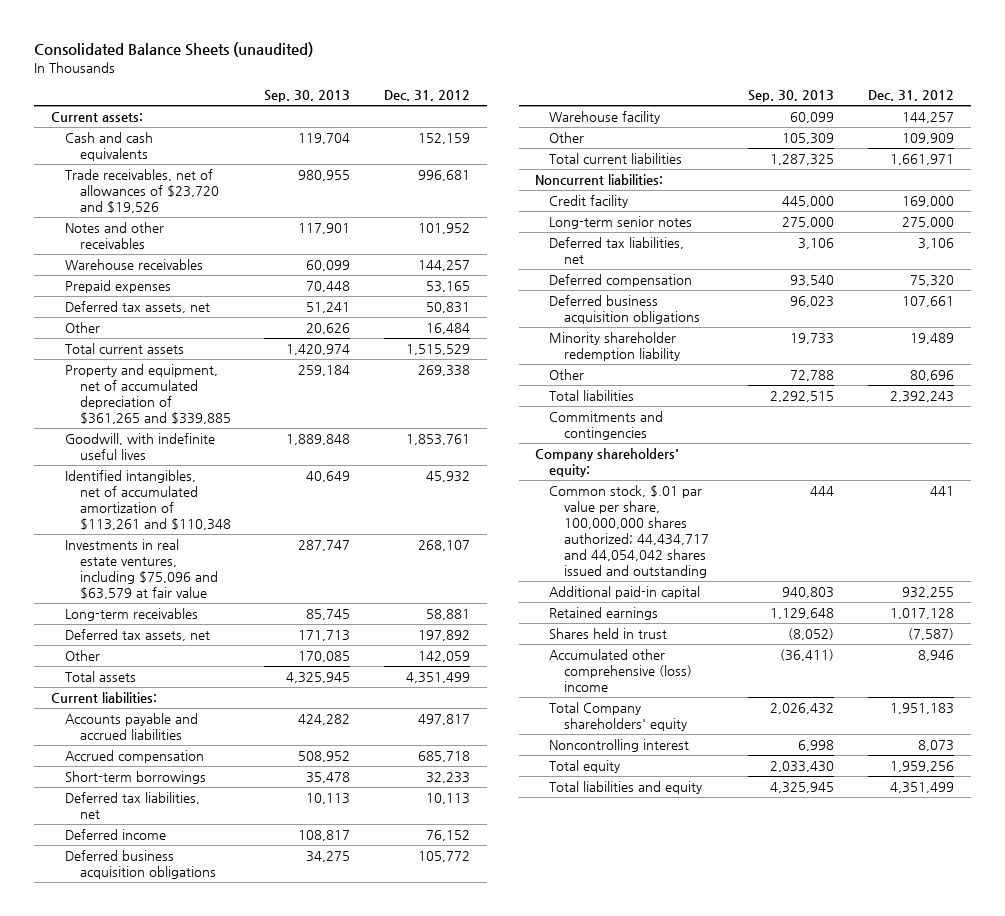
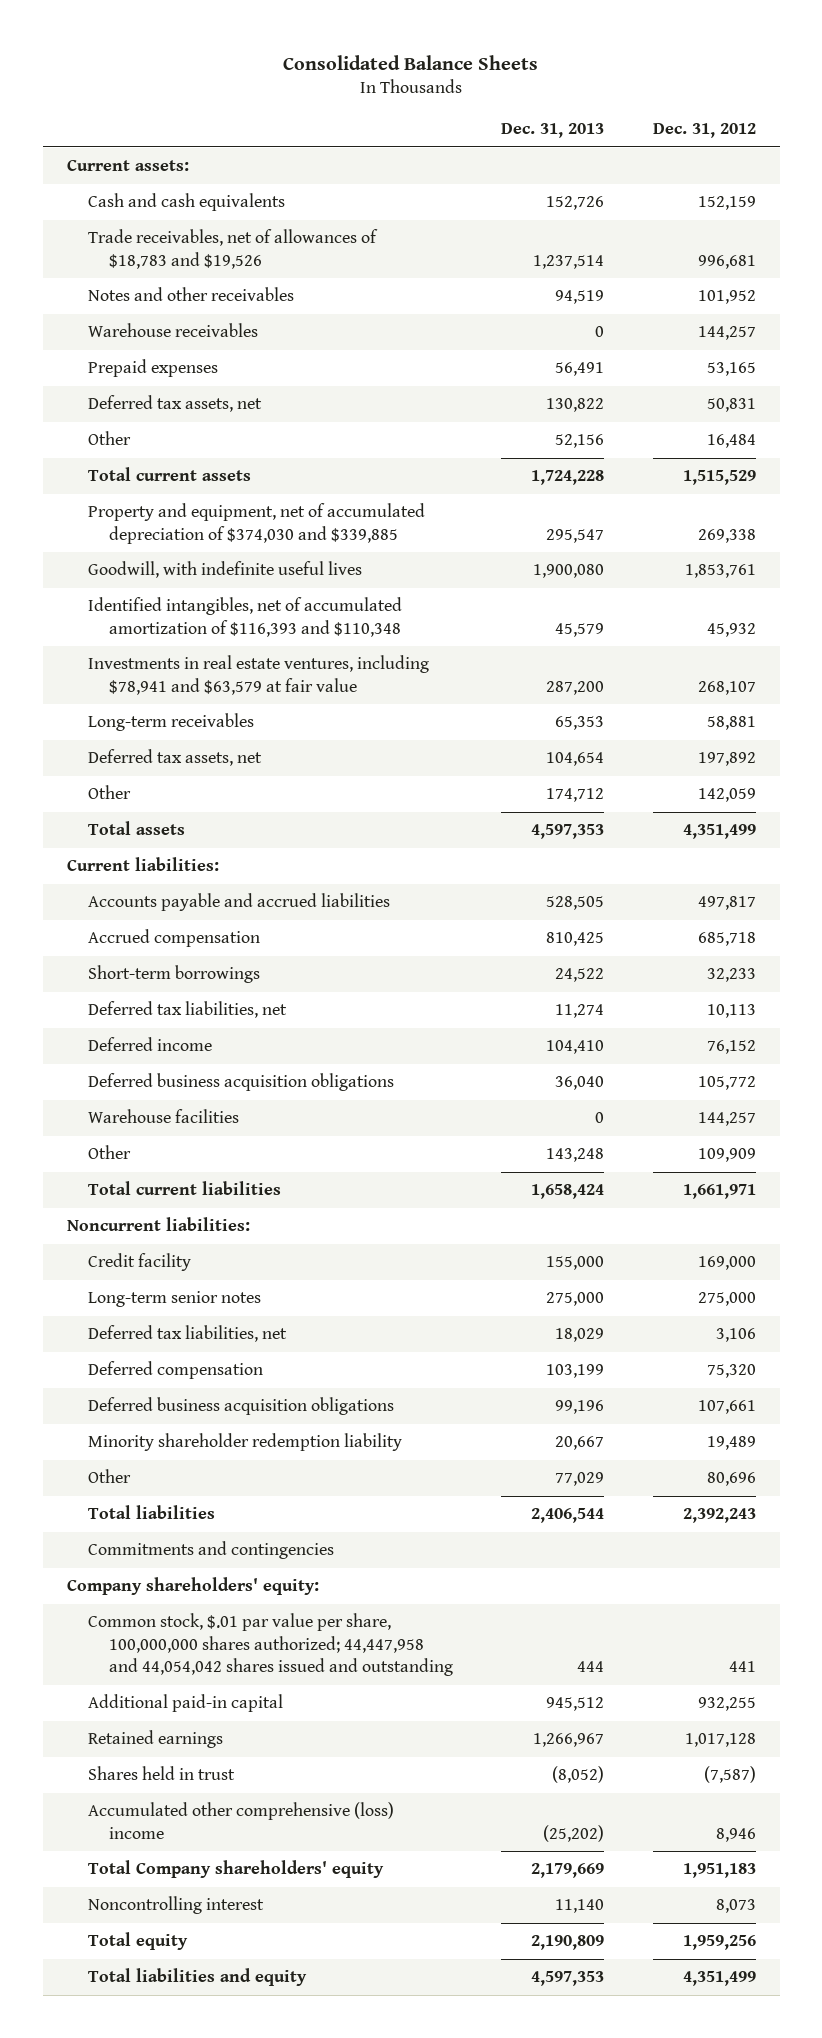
- Consolidated Balance Sheets (unaudited)
+ Consolidated Balance Sheets
- | Sep. 30, 2013 | Dec. 31, 2012
+ | Dec. 31, 2013 | Dec. 31, 2012
- Trade receivables, net of allowances of $23,720 and $19,526 | 980,955 | 996,681
+ Trade receivables, net of allowances of $18,783 and $19,526 | 1,237,514 | 996,681
- Property and equipment, net of accumulated depreciation of $361,265 and $339,885 | 259,184 | 269,338
+ Property and equipment, net of accumulated depreciation of $374,030 and $339,885 | 295,547 | 269,338
- Identified intangibles, net of accumulated amortization of $113,261 and $110,348 | 40,649 | 45,932
- Investments in real estate ventures, including $75,096 and $63,579 at fair value | 287,747 | 268,107
+ Identified intangibles, net of accumulated amortization of $116,393 and $110,348 | 45,579 | 45,932
+ Investments in real estate ventures, including $78,941 and $63,579 at fair value | 287,200 | 268,107
- Warehouse facility | 60,099 | 144,257
+ Warehouse facilities | 0 | 144,257
- Common stock, $.01 par value per share, 100,000,000 shares authorized; 44,434,717 and 44,054,042 shares issued and outstanding | 444 | 441
+ Common stock, $.01 par value per share, 100,000,000 shares authorized; 44,447,958 and 44,054,042 shares issued and outstanding | 444 | 441

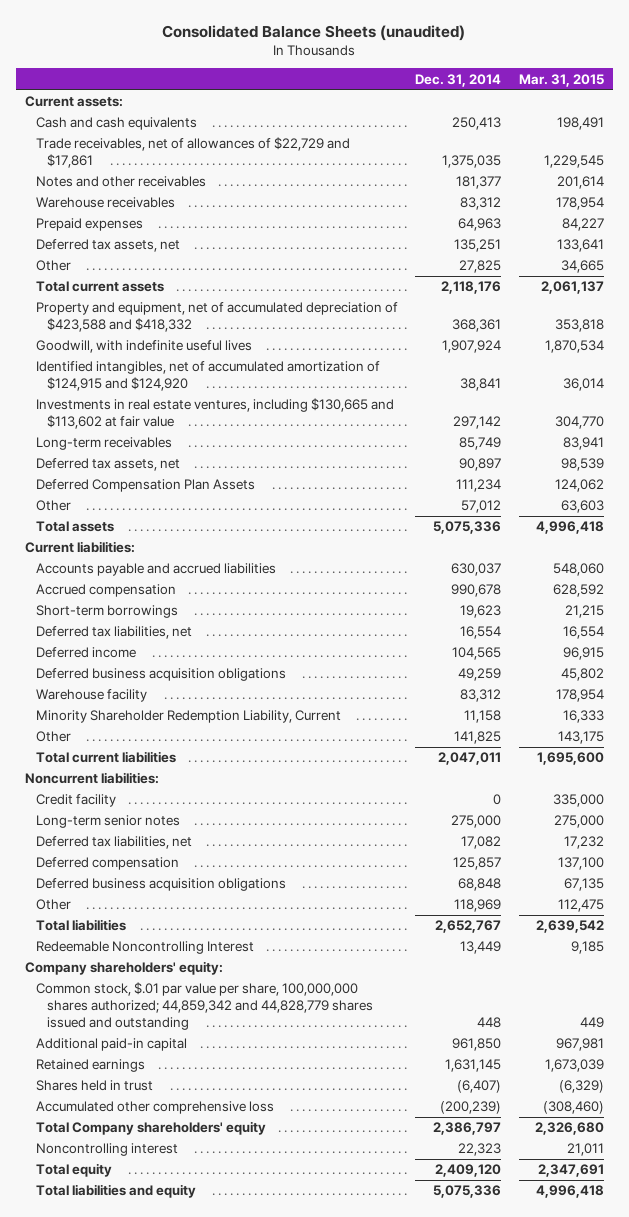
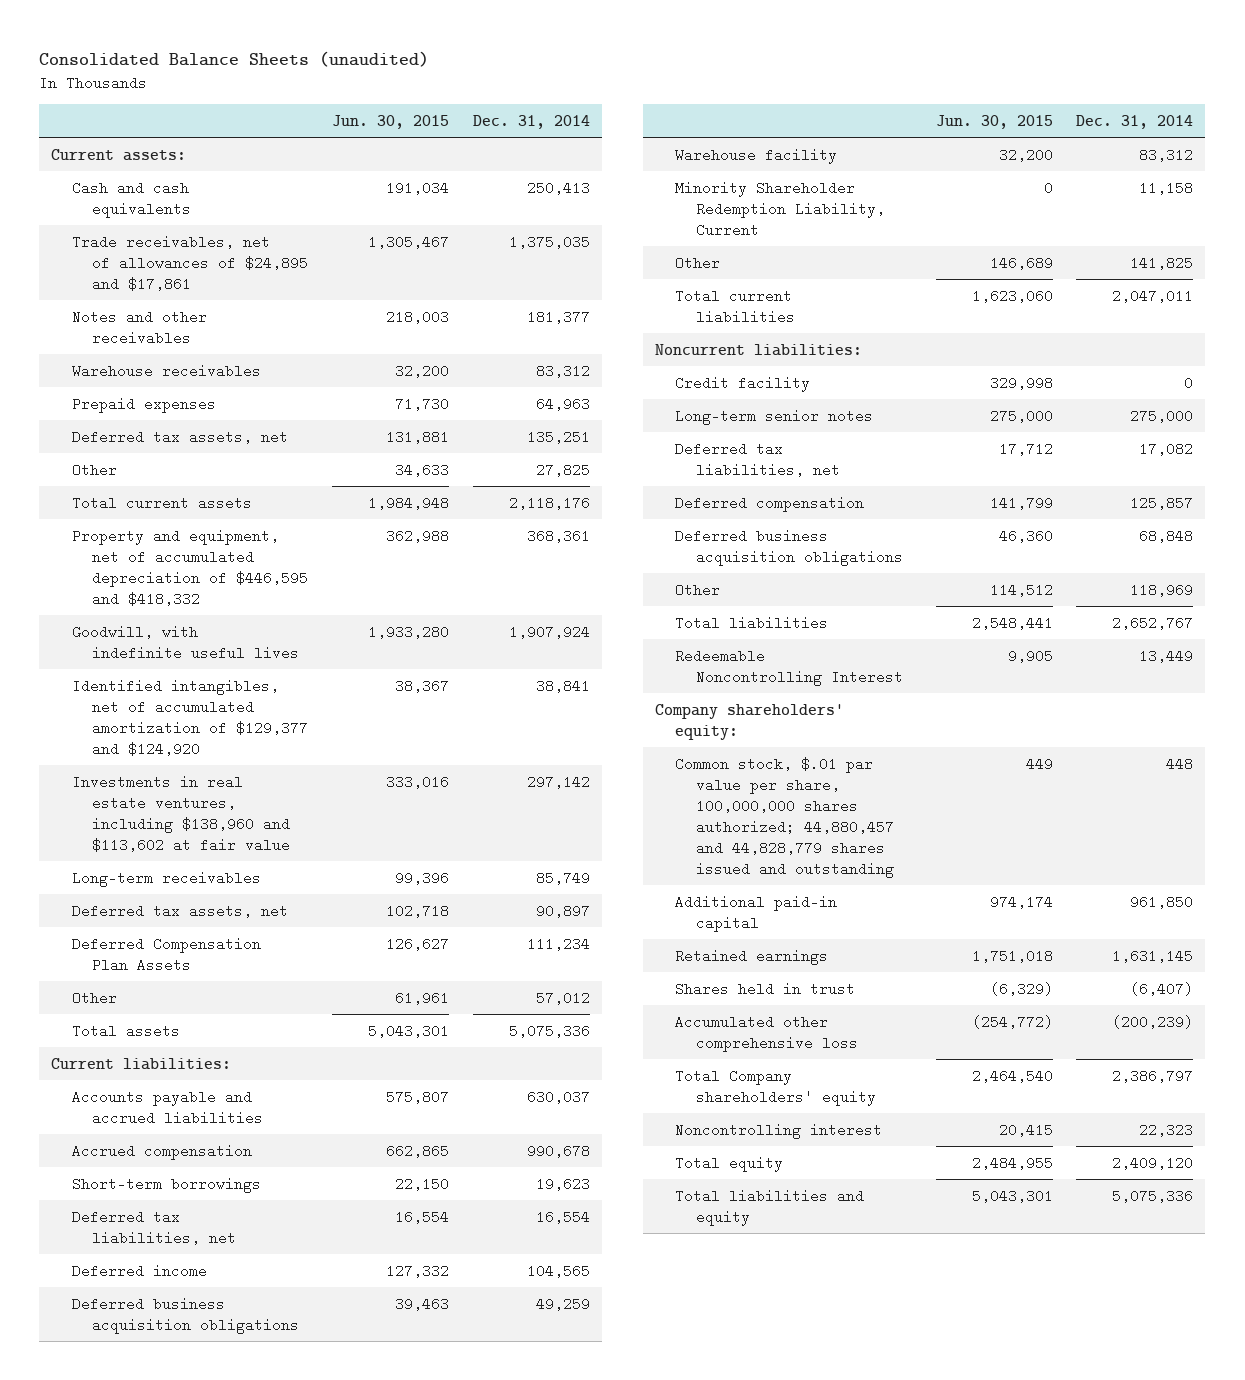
- | Dec. 31, 2014 | Mar. 31, 2015
+ | Jun. 30, 2015 | Dec. 31, 2014
- Trade receivables, net of allowances of $22,729 and $17,861 | 1,375,035 | 1,229,545
+ Trade receivables, net of allowances of $24,895 and $17,861 | 1,305,467 | 1,375,035
- Property and equipment, net of accumulated depreciation of $423,588 and $418,332 | 368,361 | 353,818
+ Property and equipment, net of accumulated depreciation of $446,595 and $418,332 | 362,988 | 368,361
- Identified intangibles, net of accumulated amortization of $124,915 and $124,920 | 38,841 | 36,014
- Investments in real estate ventures, including $130,665 and $113,602 at fair value | 297,142 | 304,770
+ Identified intangibles, net of accumulated amortization of $129,377 and $124,920 | 38,367 | 38,841
+ Investments in real estate ventures, including $138,960 and $113,602 at fair value | 333,016 | 297,142
- Common stock, $.01 par value per share, 100,000,000 shares authorized; 44,859,342 and 44,828,779 shares issued and outstanding | 448 | 449
+ Common stock, $.01 par value per share, 100,000,000 shares authorized; 44,880,457 and 44,828,779 shares issued and outstanding | 449 | 448

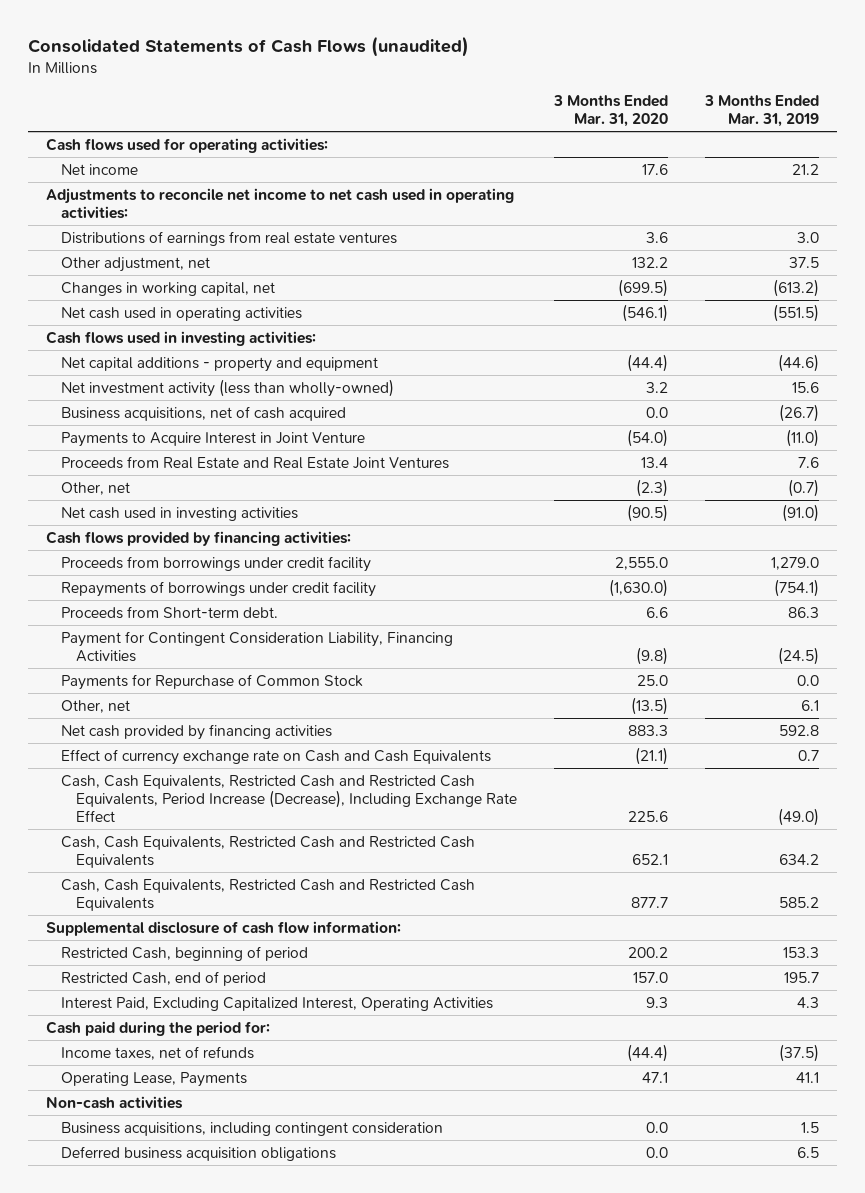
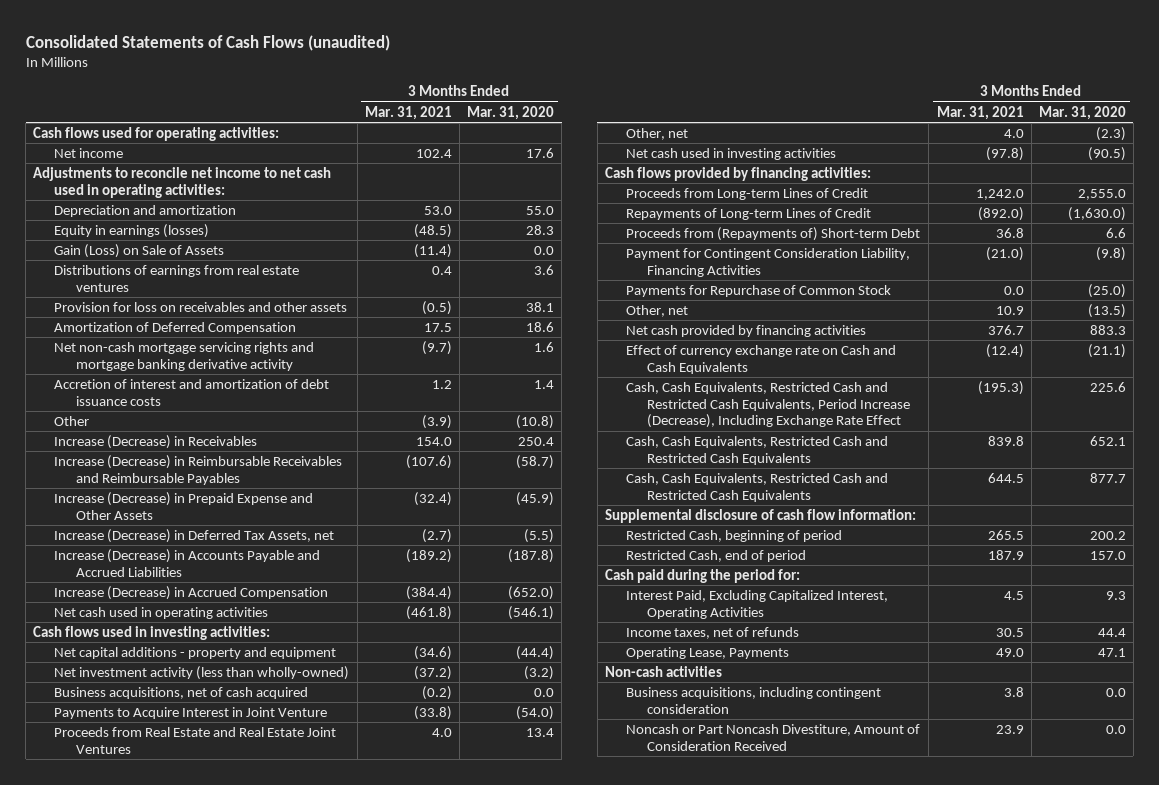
- | 3 Months Ended Mar. 31, 2020 | 3 Months Ended Mar. 31, 2019
+ | 3 Months Ended Mar. 31, 2021 | 3 Months Ended Mar. 31, 2020
+ Depreciation and amortization | 53.0 | 55.0
+ Equity in earnings (losses) | (48.5) | 28.3
+ Gain (Loss) on Sale of Assets | (11.4) | 0.0
- Other adjustment, net | 132.2 | 37.5
- Changes in working capital, net | (699.5) | (613.2)
+ Provision for loss on receivables and other assets | (0.5) | 38.1
+ Amortization of Deferred Compensation | 17.5 | 18.6
+ Net non-cash mortgage servicing rights and mortgage banking derivative activity | (9.7) | 1.6
+ Accretion of interest and amortization of debt issuance costs | 1.2 | 1.4
+ Other | (3.9) | (10.8)
+ Increase (Decrease) in Receivables | 154.0 | 250.4
+ Increase (Decrease) in Reimbursable Receivables and Reimbursable Payables | (107.6) | (58.7)
+ Increase (Decrease) in Prepaid Expense and Other Assets | (32.4) | (45.9)
+ Increase (Decrease) in Deferred Tax Assets, net | (2.7) | (5.5)
+ Increase (Decrease) in Accounts Payable and Accrued Liabilities | (189.2) | (187.8)
+ Increase (Decrease) in Accrued Compensation | (384.4) | (652.0)
- Net investment activity (less than wholly-owned) | 3.2 | 15.6
+ Net investment activity (less than wholly-owned) | (37.2) | (3.2)
- Proceeds from borrowings under credit facility | 2,555.0 | 1,279.0
- Repayments of borrowings under credit facility | (1,630.0) | (754.1)
- Proceeds from Short-term debt. | 6.6 | 86.3
+ Proceeds from Long-term Lines of Credit | 1,242.0 | 2,555.0
+ Repayments of Long-term Lines of Credit | (892.0) | (1,630.0)
+ Proceeds from (Repayments of) Short-term Debt | 36.8 | 6.6
- Payments for Repurchase of Common Stock | 25.0 | 0.0
+ Payments for Repurchase of Common Stock | 0.0 | (25.0)
- Income taxes, net of refunds | (44.4) | (37.5)
moved down: Interest Paid, Excluding Capitalized Interest, Operating Activities | 4.5 | 9.3
+ Income taxes, net of refunds | 30.5 | 44.4
- Deferred business acquisition obligations | 0.0 | 6.5
+ Noncash or Part Noncash Divestiture, Amount of Consideration Received | 23.9 | 0.0

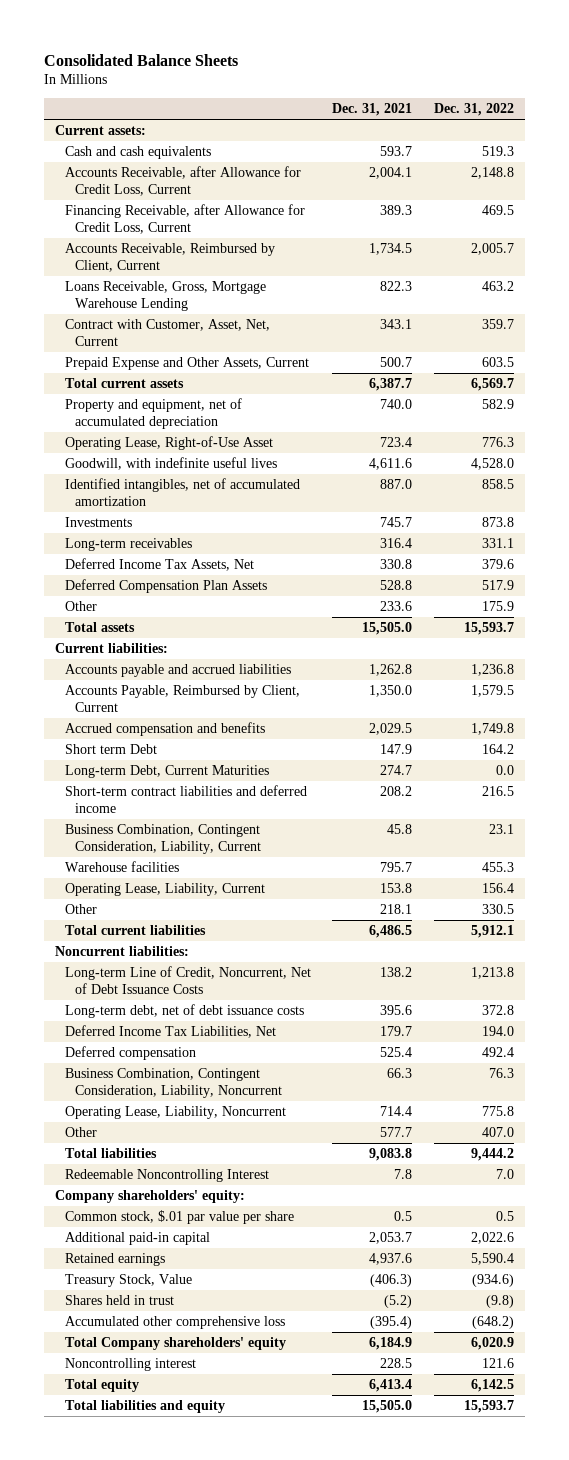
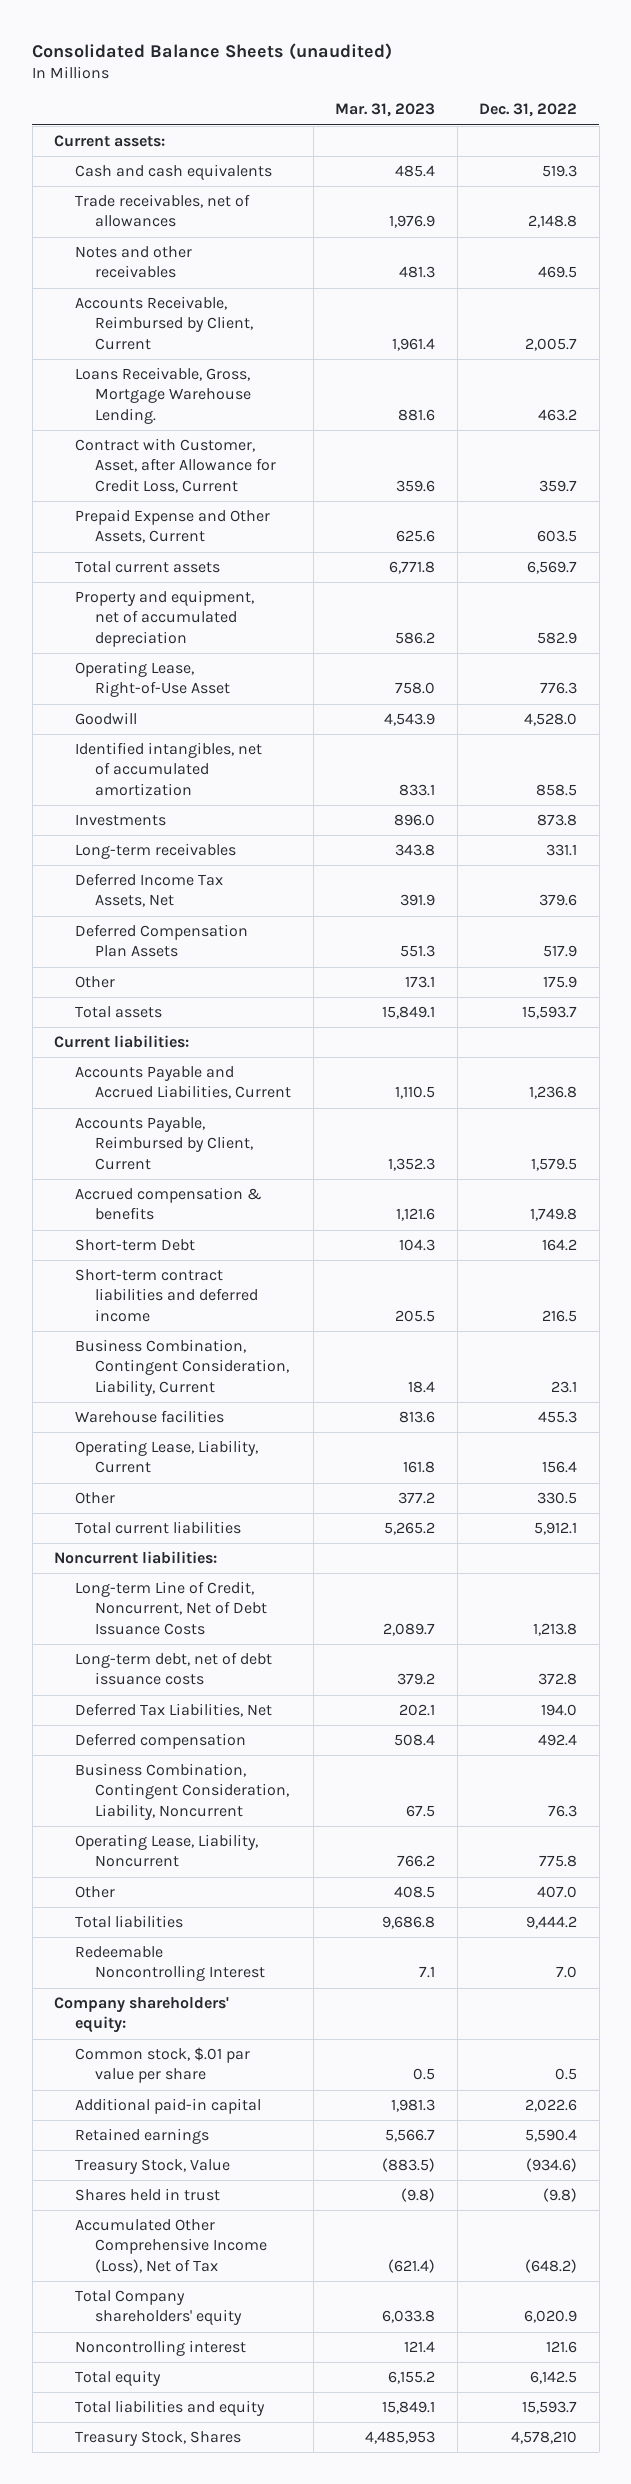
- Consolidated Balance Sheets
+ Consolidated Balance Sheets (unaudited)
- | Dec. 31, 2021 | Dec. 31, 2022
+ | Mar. 31, 2023 | Dec. 31, 2022
- Accounts Receivable, after Allowance for Credit Loss, Current | 2,004.1 | 2,148.8
- Financing Receivable, after Allowance for Credit Loss, Current | 389.3 | 469.5
+ Trade receivables, net of allowances | 1,976.9 | 2,148.8
+ Notes and other receivables | 481.3 | 469.5
- Loans Receivable, Gross, Mortgage Warehouse Lending | 822.3 | 463.2
- Contract with Customer, Asset, Net, Current | 343.1 | 359.7
+ Loans Receivable, Gross, Mortgage Warehouse Lending. | 881.6 | 463.2
+ Contract with Customer, Asset, after Allowance for Credit Loss, Current | 359.6 | 359.7
- Goodwill, with indefinite useful lives | 4,611.6 | 4,528.0
+ Goodwill | 4,543.9 | 4,528.0
- Accounts payable and accrued liabilities | 1,262.8 | 1,236.8
+ Accounts Payable and Accrued Liabilities, Current | 1,110.5 | 1,236.8
- Accrued compensation and benefits | 2,029.5 | 1,749.8
- Short term Debt | 147.9 | 164.2
- Long-term Debt, Current Maturities | 274.7 | 0.0
+ Accrued compensation & benefits | 1,121.6 | 1,749.8
+ Short-term Debt | 104.3 | 164.2
- Deferred Income Tax Liabilities, Net | 179.7 | 194.0
+ Deferred Tax Liabilities, Net | 202.1 | 194.0
- Accumulated other comprehensive loss | (395.4) | (648.2)
+ Accumulated Other Comprehensive Income (Loss), Net of Tax | (621.4) | (648.2)
+ Treasury Stock, Shares | 4,485,953 | 4,578,210

